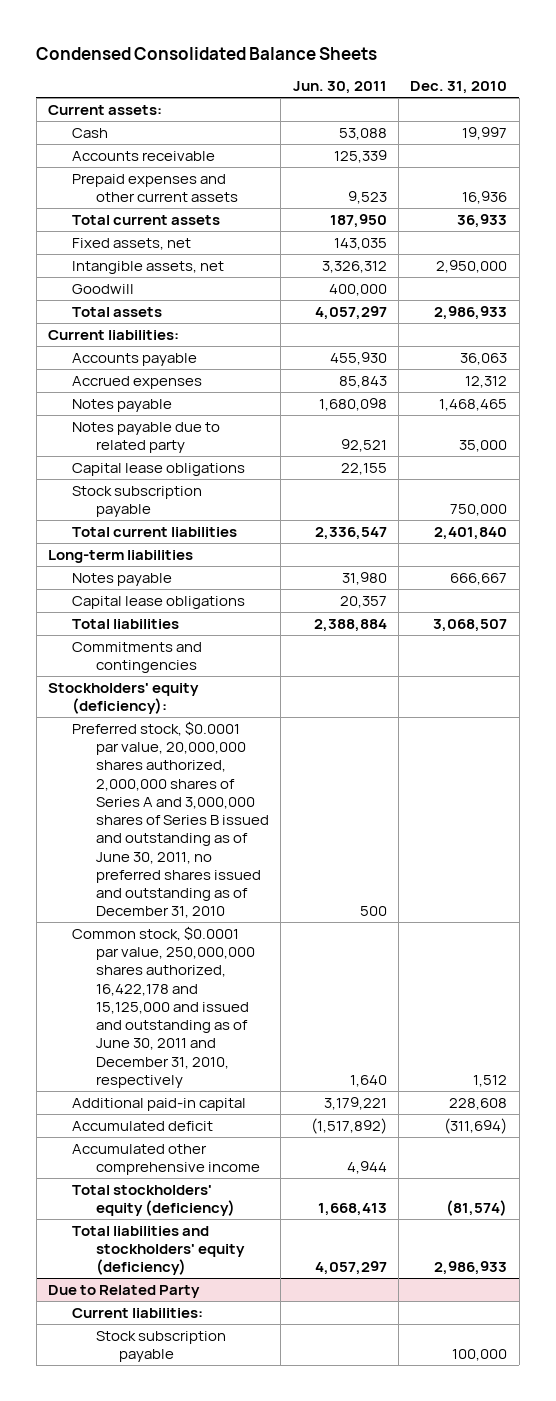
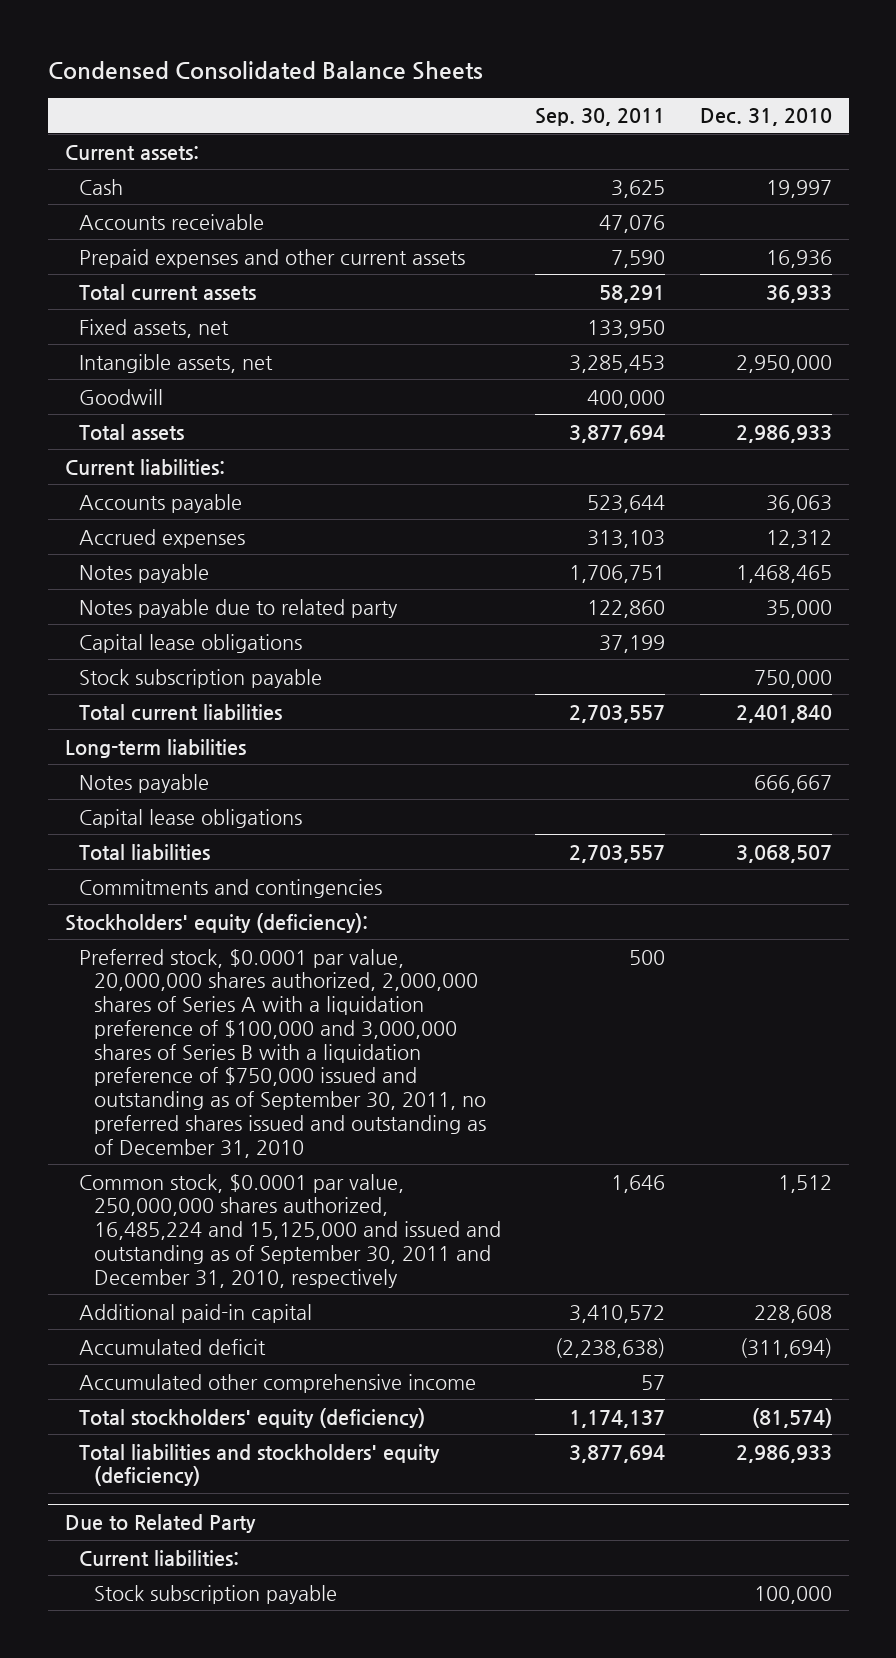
- | Jun. 30, 2011 | Dec. 31, 2010
+ | Sep. 30, 2011 | Dec. 31, 2010
- Preferred stock, $0.0001 par value, 20,000,000 shares authorized, 2,000,000 shares of Series A and 3,000,000 shares of Series B issued and outstanding as of June 30, 2011, no preferred shares issued and outstanding as of December 31, 2010 | 500 |
- Common stock, $0.0001 par value, 250,000,000 shares authorized, 16,422,178 and 15,125,000 and issued and outstanding as of June 30, 2011 and December 31, 2010, respectively | 1,640 | 1,512
+ Preferred stock, $0.0001 par value, 20,000,000 shares authorized, 2,000,000 shares of Series A with a liquidation preference of $100,000 and 3,000,000 shares of Series B with a liquidation preference of $750,000 issued and outstanding as of September 30, 2011, no preferred shares issued and outstanding as of December 31, 2010 | 500 |
+ Common stock, $0.0001 par value, 250,000,000 shares authorized, 16,485,224 and 15,125,000 and issued and outstanding as of September 30, 2011 and December 31, 2010, respectively | 1,646 | 1,512

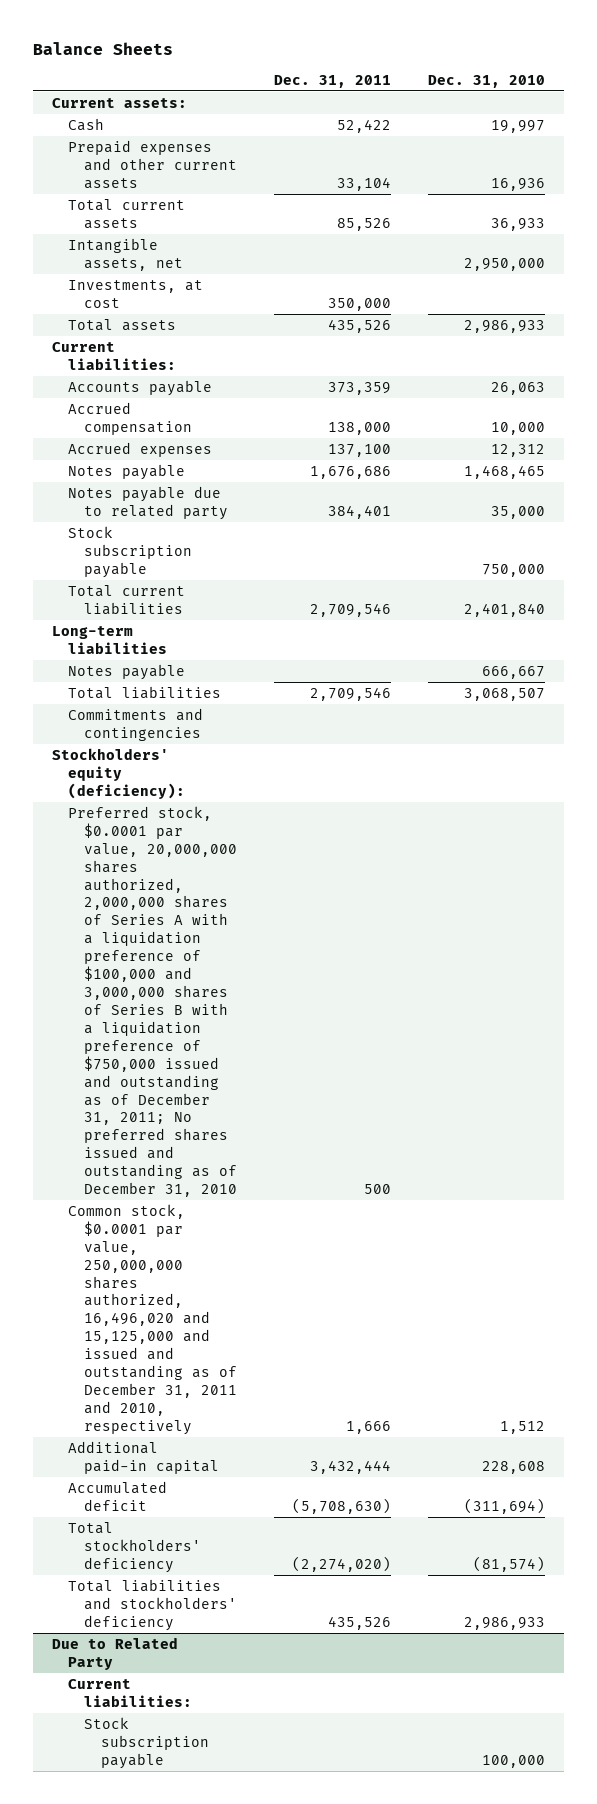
- Condensed Consolidated Balance Sheets
+ Balance Sheets
- | Sep. 30, 2011 | Dec. 31, 2010
+ | Dec. 31, 2011 | Dec. 31, 2010
- Accounts receivable | 47,076 |
- Fixed assets, net | 133,950 |
- Goodwill | 400,000 |
+ Investments, at cost | 350,000 |
- Accounts payable | 523,644 | 36,063
+ Accounts payable | 373,359 | 26,063
+ Accrued compensation | 138,000 | 10,000
- Capital lease obligations | 37,199 |
- Capital lease obligations
- Preferred stock, $0.0001 par value, 20,000,000 shares authorized, 2,000,000 shares of Series A with a liquidation preference of $100,000 and 3,000,000 shares of Series B with a liquidation preference of $750,000 issued and outstanding as of September 30, 2011, no preferred shares issued and outstanding as of December 31, 2010 | 500 |
- Common stock, $0.0001 par value, 250,000,000 shares authorized, 16,485,224 and 15,125,000 and issued and outstanding as of September 30, 2011 and December 31, 2010, respectively | 1,646 | 1,512
+ Preferred stock, $0.0001 par value, 20,000,000 shares authorized, 2,000,000 shares of Series A with a liquidation preference of $100,000 and 3,000,000 shares of Series B with a liquidation preference of $750,000 issued and outstanding as of December 31, 2011; No preferred shares issued and outstanding as of December 31, 2010 | 500 |
+ Common stock, $0.0001 par value, 250,000,000 shares authorized, 16,496,020 and 15,125,000 and issued and outstanding as of December 31, 2011 and 2010, respectively | 1,666 | 1,512
- Accumulated other comprehensive income | 57 |
- Total stockholders' equity (deficiency) | 1,174,137 | (81,574)
- Total liabilities and stockholders' equity (deficiency) | 3,877,694 | 2,986,933
+ Total stockholders' deficiency | (2,274,020) | (81,574)
+ Total liabilities and stockholders' deficiency | 435,526 | 2,986,933

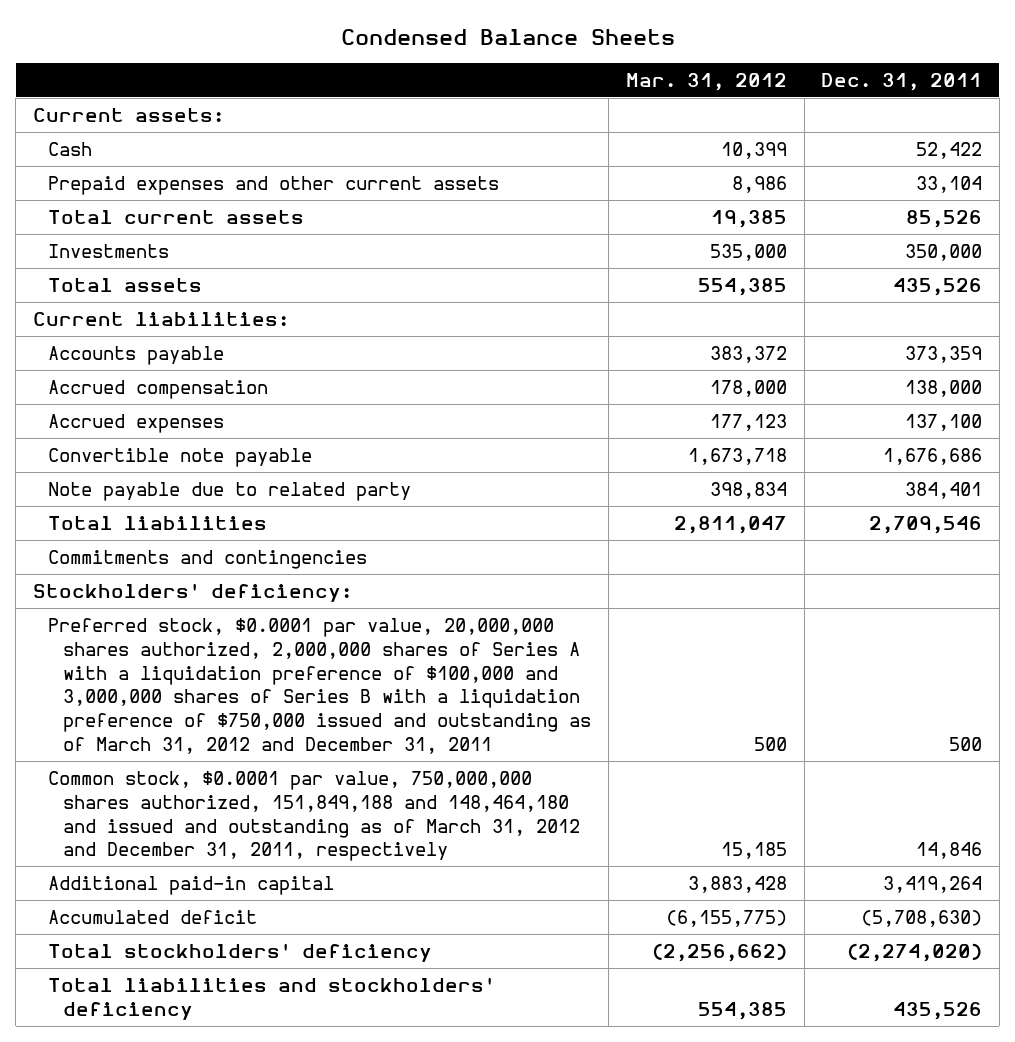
- Balance Sheets
+ Condensed Balance Sheets
- | Dec. 31, 2011 | Dec. 31, 2010
+ | Mar. 31, 2012 | Dec. 31, 2011
- Intangible assets, net | | 2,950,000
- Investments, at cost | 350,000 |
+ Investments | 535,000 | 350,000
- Notes payable | 1,676,686 | 1,468,465
- Notes payable due to related party | 384,401 | 35,000
- Stock subscription payable | | 750,000
- Total current liabilities | 2,709,546 | 2,401,840
- Long-term liabilities
- Notes payable | | 666,667
+ Convertible note payable | 1,673,718 | 1,676,686
+ Note payable due to related party | 398,834 | 384,401
- Stockholders' equity (deficiency):
- Preferred stock, $0.0001 par value, 20,000,000 shares authorized, 2,000,000 shares of Series A with a liquidation preference of $100,000 and 3,000,000 shares of Series B with a liquidation preference of $750,000 issued and outstanding as of December 31, 2011; No preferred shares issued and outstanding as of December 31, 2010 | 500 |
- Common stock, $0.0001 par value, 250,000,000 shares authorized, 16,496,020 and 15,125,000 and issued and outstanding as of December 31, 2011 and 2010, respectively | 1,666 | 1,512
- Additional paid-in capital | 3,432,444 | 228,608
+ Stockholders' deficiency:
+ Preferred stock, $0.0001 par value, 20,000,000 shares authorized, 2,000,000 shares of Series A with a liquidation preference of $100,000 and 3,000,000 shares of Series B with a liquidation preference of $750,000 issued and outstanding as of March 31, 2012 and December 31, 2011 | 500 | 500
+ Common stock, $0.0001 par value, 750,000,000 shares authorized, 151,849,188 and 148,464,180 and issued and outstanding as of March 31, 2012 and December 31, 2011, respectively | 15,185 | 14,846
+ Additional paid-in capital | 3,883,428 | 3,419,264
- Due to Related Party
- Current liabilities:
- Stock subscription payable | | 100,000

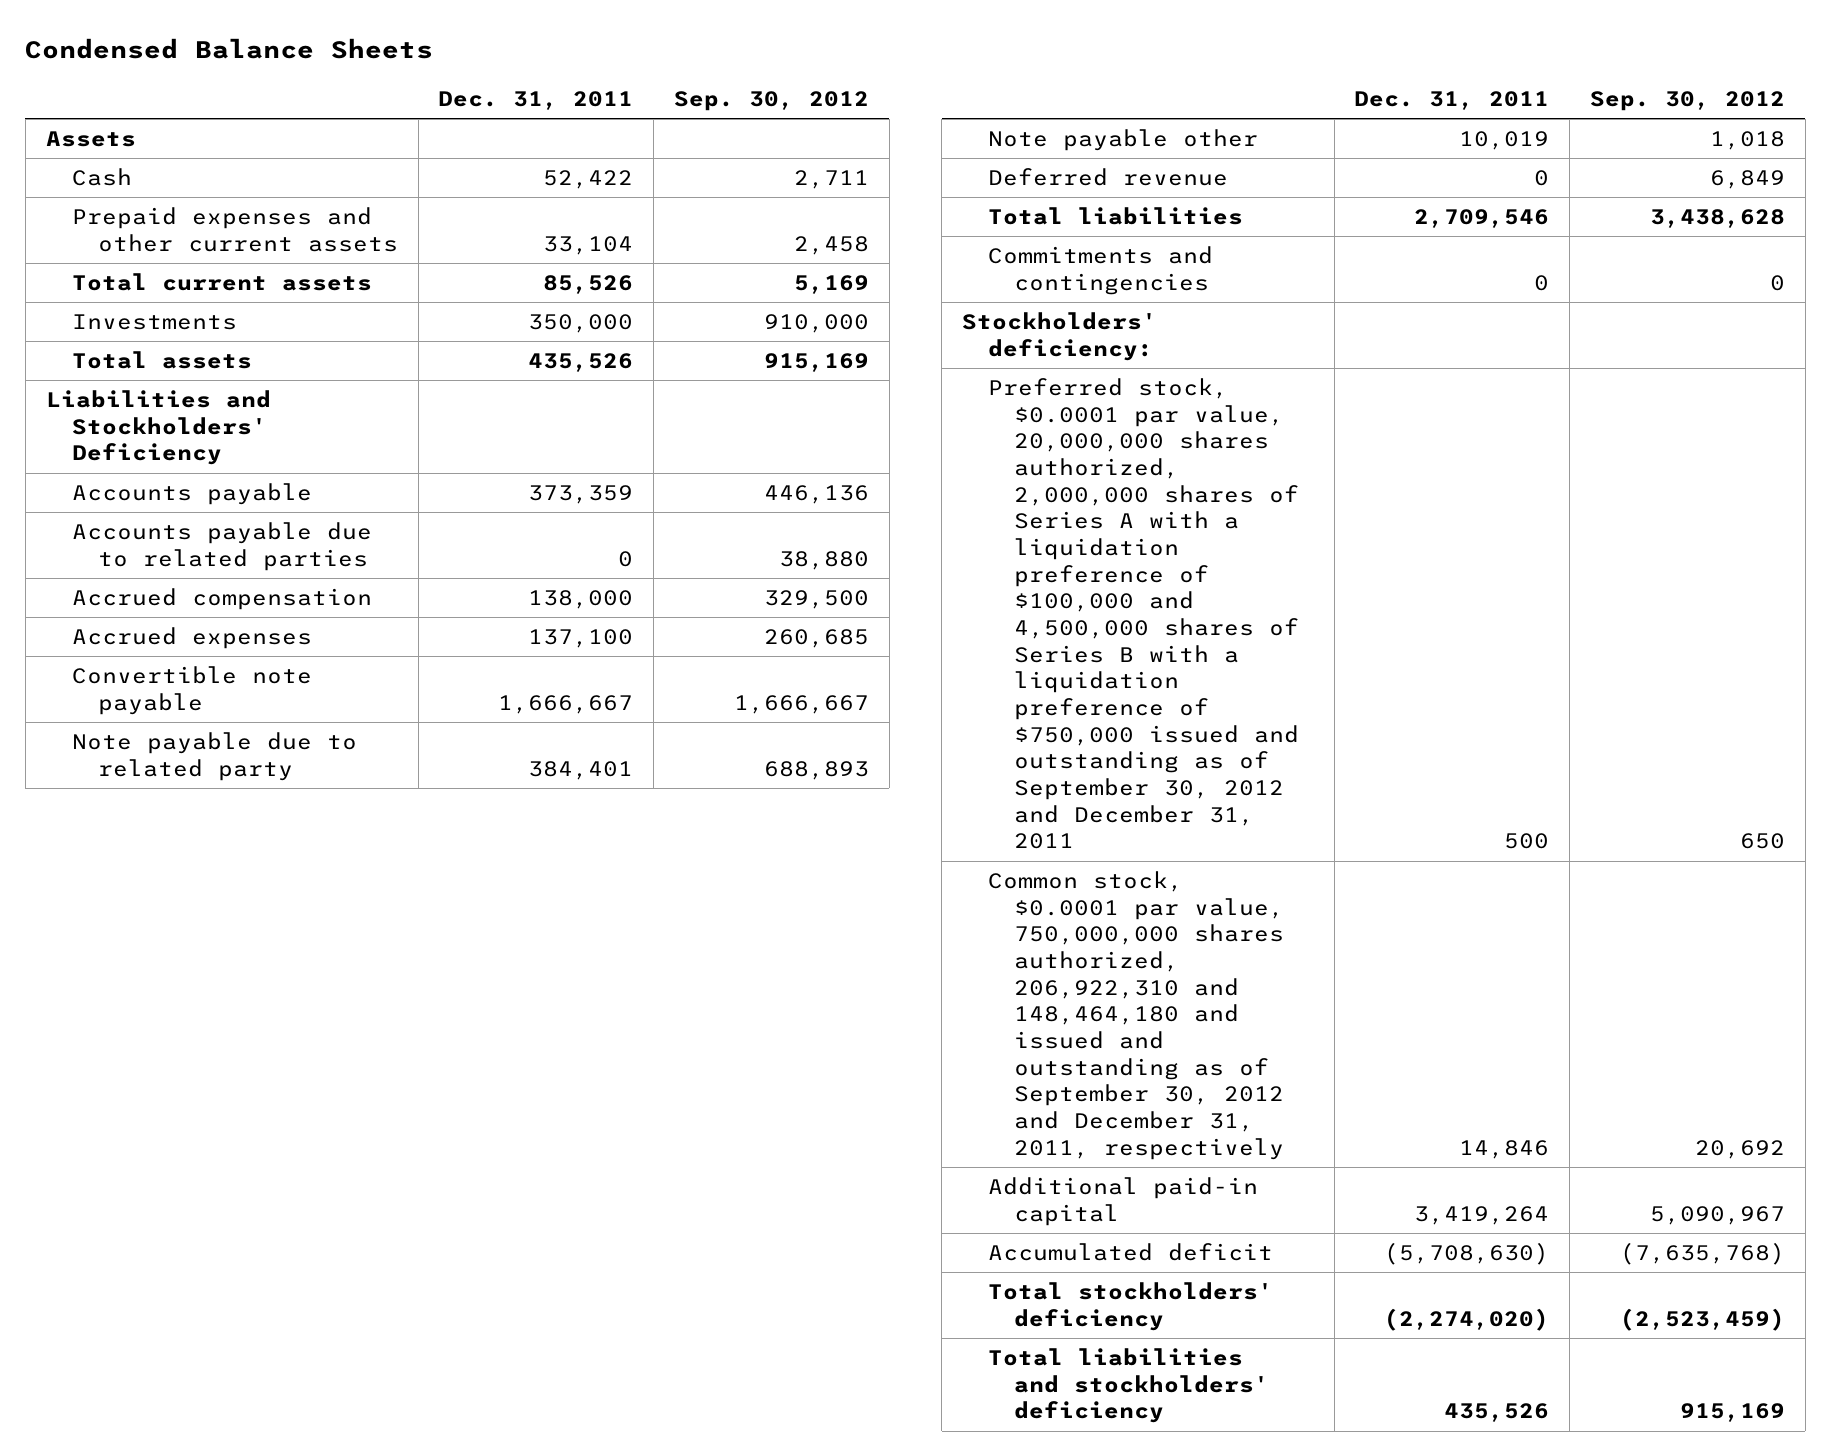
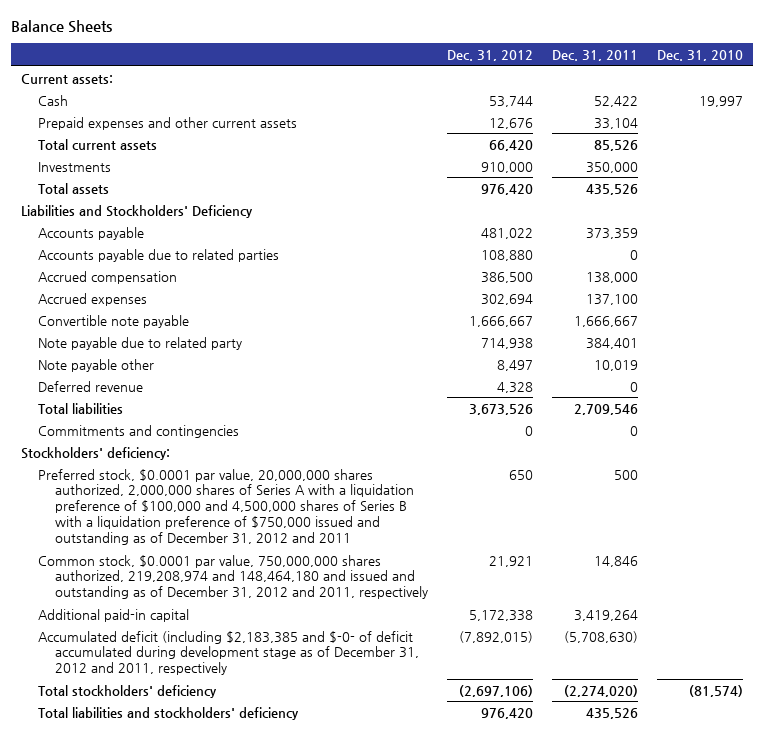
- Condensed Balance Sheets
+ Balance Sheets
- | Dec. 31, 2011 | Sep. 30, 2012
+ | Dec. 31, 2012 | Dec. 31, 2011 | Dec. 31, 2010
- Assets
+ Current assets:
- Preferred stock, $0.0001 par value, 20,000,000 shares authorized, 2,000,000 shares of Series A with a liquidation preference of $100,000 and 4,500,000 shares of Series B with a liquidation preference of $750,000 issued and outstanding as of September 30, 2012 and December 31, 2011 | 500 | 650
- Common stock, $0.0001 par value, 750,000,000 shares authorized, 206,922,310 and 148,464,180 and issued and outstanding as of September 30, 2012 and December 31, 2011, respectively | 14,846 | 20,692
+ Preferred stock, $0.0001 par value, 20,000,000 shares authorized, 2,000,000 shares of Series A with a liquidation preference of $100,000 and 4,500,000 shares of Series B with a liquidation preference of $750,000 issued and outstanding as of December 31, 2012 and 2011 | 650 | 500 |
+ Common stock, $0.0001 par value, 750,000,000 shares authorized, 219,208,974 and 148,464,180 and issued and outstanding as of December 31, 2012 and 2011, respectively | 21,921 | 14,846 |
- Accumulated deficit | (5,708,630) | (7,635,768)
+ Accumulated deficit (including $2,183,385 and $-0- of deficit accumulated during development stage as of December 31, 2012 and 2011, respectively | (7,892,015) | (5,708,630) |

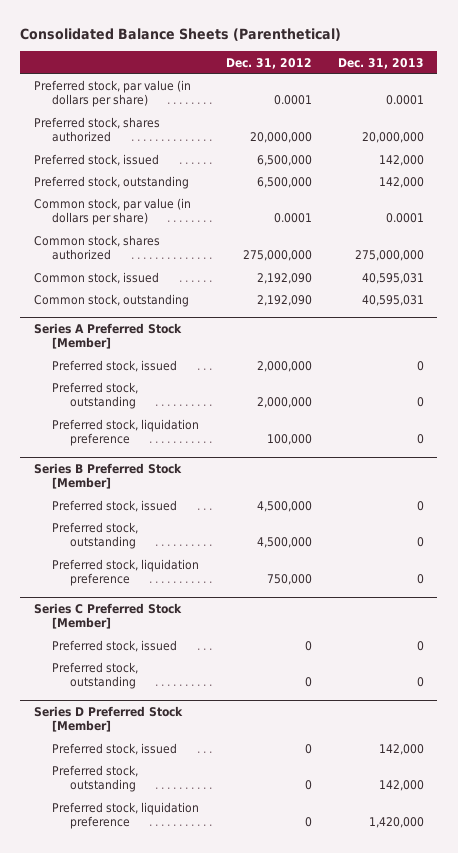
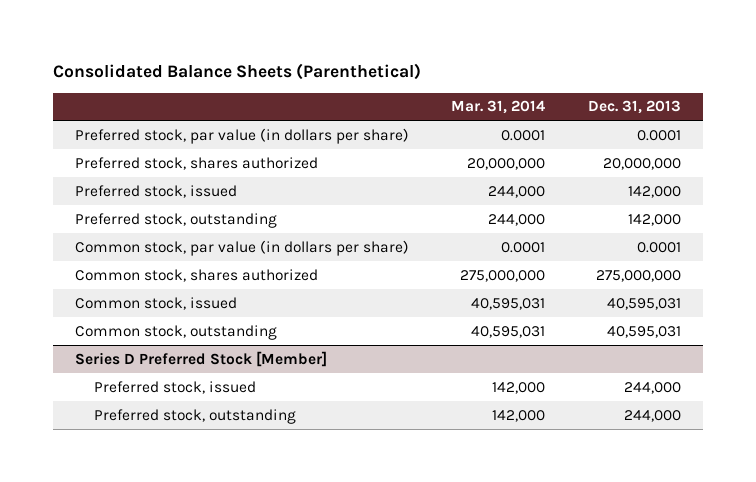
- | Dec. 31, 2012 | Dec. 31, 2013
+ | Mar. 31, 2014 | Dec. 31, 2013
- Series A Preferred Stock [Member]
- Preferred stock, issued | 2,000,000 | 0
- Preferred stock, outstanding | 2,000,000 | 0
- Preferred stock, liquidation preference | 100,000 | 0
- Series B Preferred Stock [Member]
- Preferred stock, issued | 4,500,000 | 0
- Preferred stock, outstanding | 4,500,000 | 0
- Preferred stock, liquidation preference | 750,000 | 0
- Series C Preferred Stock [Member]
- Preferred stock, issued | 0 | 0
- Preferred stock, outstanding | 0 | 0
@ Series D Preferred Stock [Member]
- Preferred stock, issued | 0 | 142,000
- Preferred stock, outstanding | 0 | 142,000
- Preferred stock, liquidation preference | 0 | 1,420,000
+ Preferred stock, issued | 142,000 | 244,000
+ Preferred stock, outstanding | 142,000 | 244,000

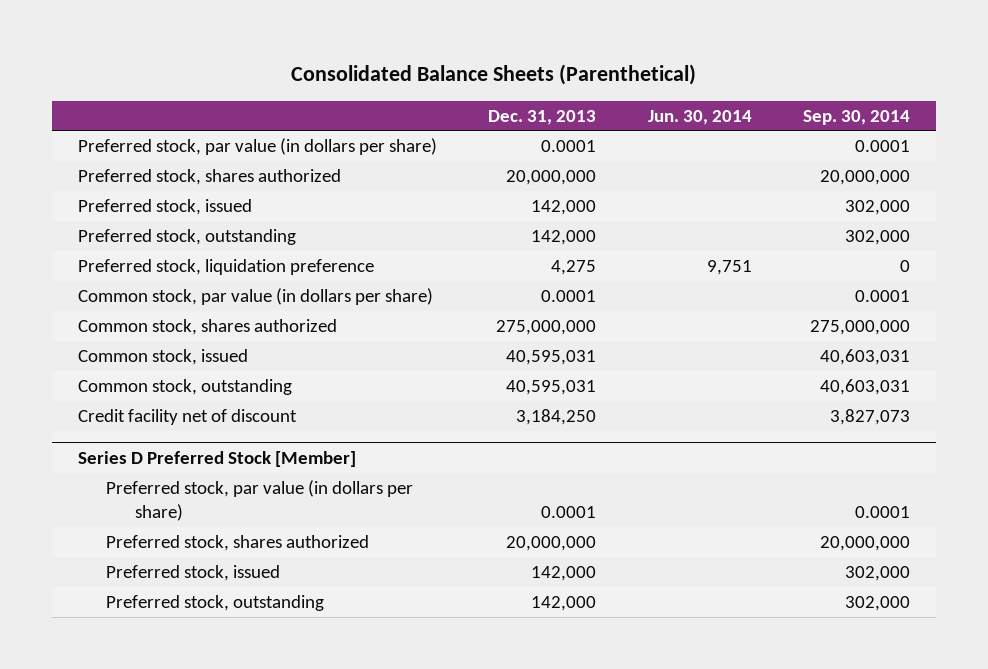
- | Mar. 31, 2014 | Dec. 31, 2013
+ | Dec. 31, 2013 | Jun. 30, 2014 | Sep. 30, 2014
+ Preferred stock, liquidation preference | 4,275 | 9,751 | 0
+ Credit facility net of discount | 3,184,250 | | 3,827,073
@ Series D Preferred Stock [Member]
- Preferred stock, issued | 142,000 | 244,000
- Preferred stock, outstanding | 142,000 | 244,000
+ Preferred stock, par value (in dollars per share) | 0.0001 | | 0.0001
+ Preferred stock, shares authorized | 20,000,000 | | 20,000,000
+ Preferred stock, issued | 142,000 | | 302,000
+ Preferred stock, outstanding | 142,000 | | 302,000

